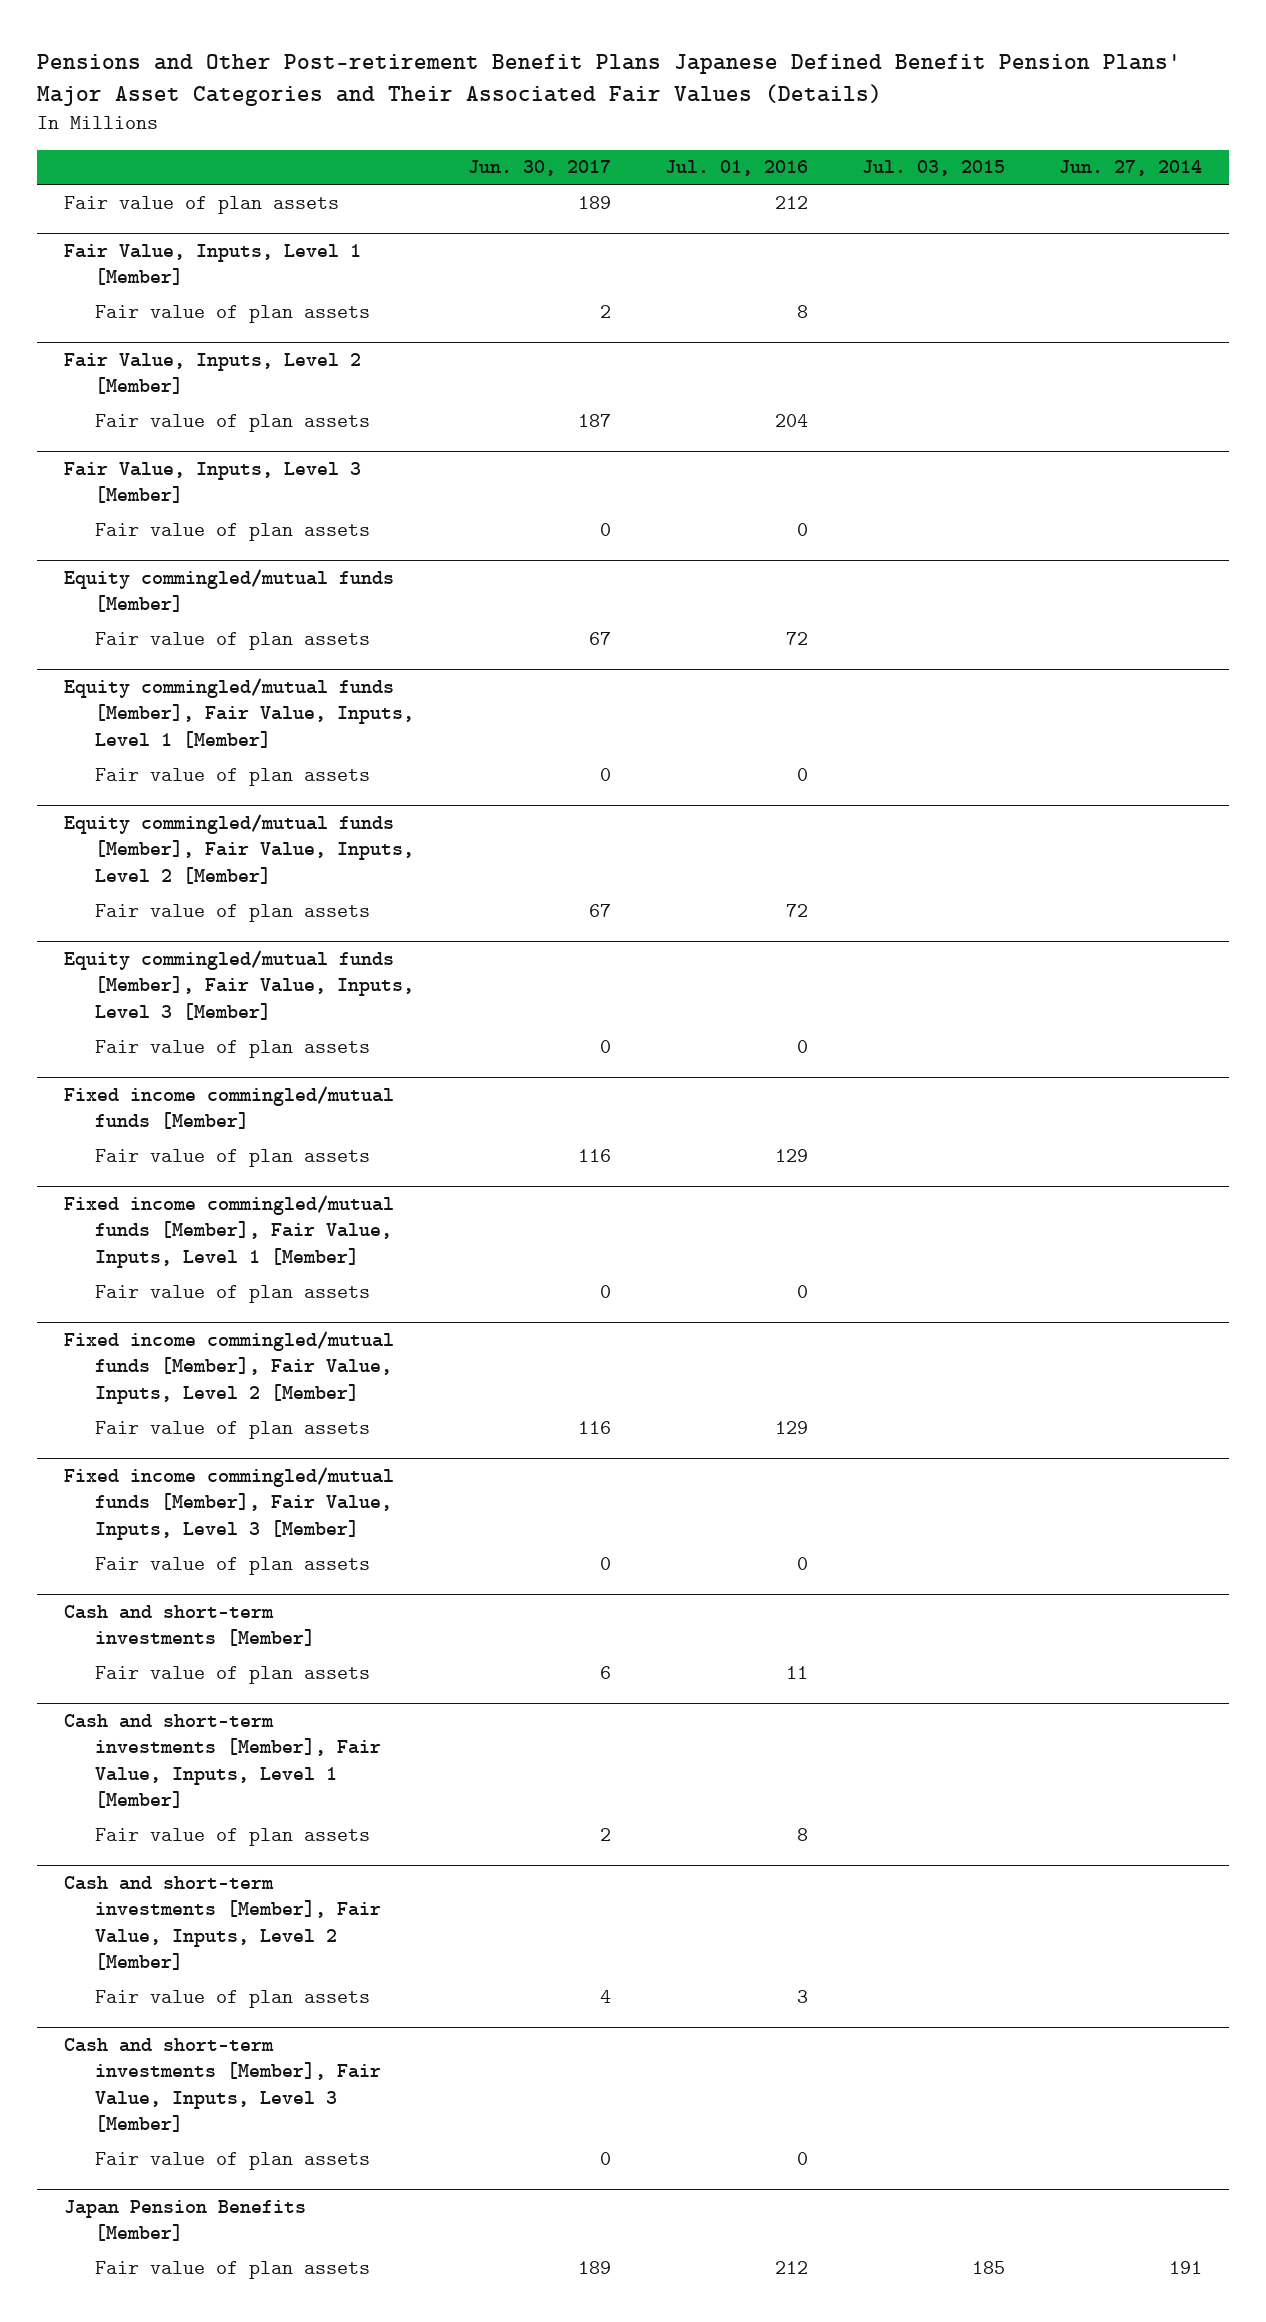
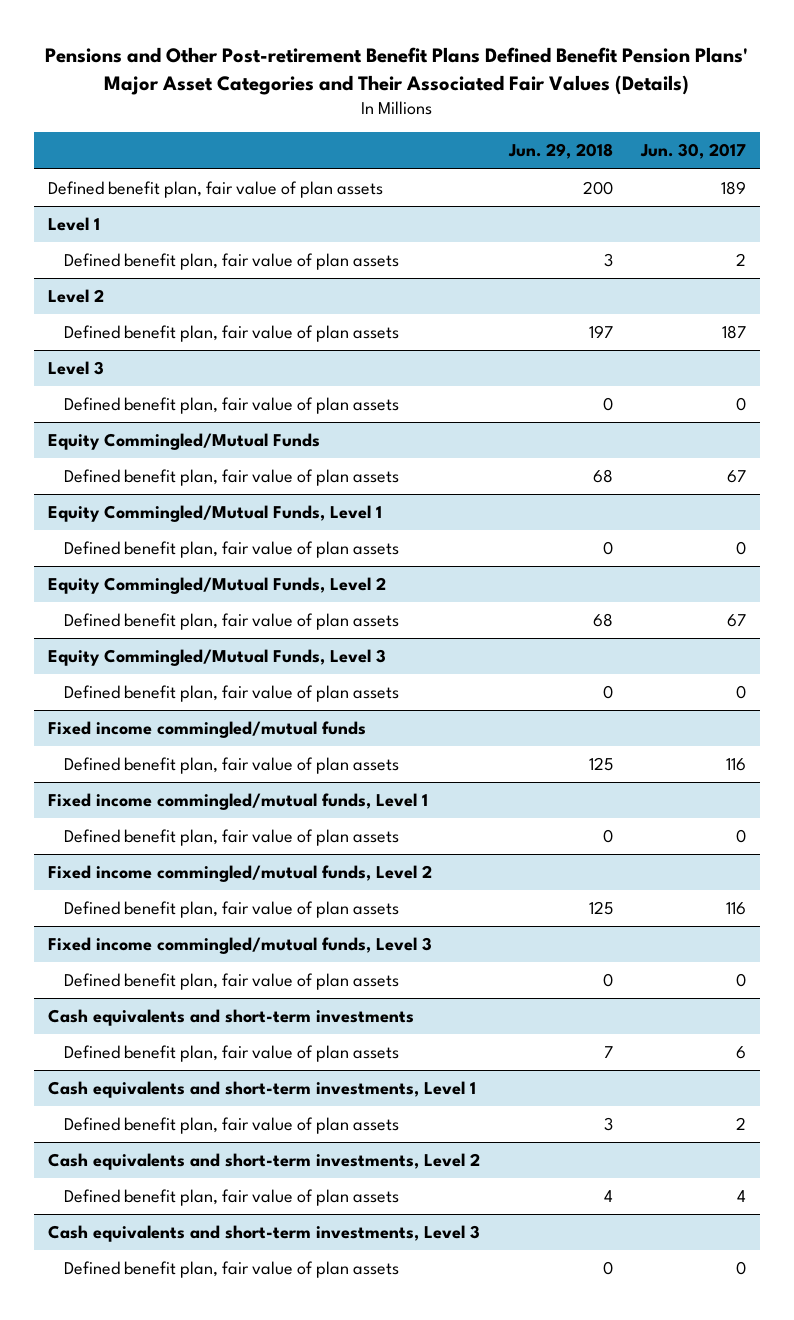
- Pensions and Other Post-retirement Benefit Plans Japanese Defined Benefit Pension Plans' Major Asset Categories and Their Associated Fair Values (Details)
+ Pensions and Other Post-retirement Benefit Plans Defined Benefit Pension Plans' Major Asset Categories and Their Associated Fair Values (Details)
- | Jun. 30, 2017 | Jul. 01, 2016 | Jul. 03, 2015 | Jun. 27, 2014
+ | Jun. 29, 2018 | Jun. 30, 2017
- Fair value of plan assets | 189 | 212 | |
- Fair Value, Inputs, Level 1 [Member]
- Fair value of plan assets | 2 | 8 | |
- Fair Value, Inputs, Level 2 [Member]
- Fair value of plan assets | 187 | 204 | |
- Fair Value, Inputs, Level 3 [Member]
- Fair value of plan assets | 0 | 0 | |
- Equity commingled/mutual funds [Member]
- Fair value of plan assets | 67 | 72 | |
- Equity commingled/mutual funds [Member], Fair Value, Inputs, Level 1 [Member]
- Fair value of plan assets | 0 | 0 | |
- Equity commingled/mutual funds [Member], Fair Value, Inputs, Level 2 [Member]
- Fair value of plan assets | 67 | 72 | |
- Equity commingled/mutual funds [Member], Fair Value, Inputs, Level 3 [Member]
- Fair value of plan assets | 0 | 0 | |
- Fixed income commingled/mutual funds [Member]
- Fair value of plan assets | 116 | 129 | |
- Fixed income commingled/mutual funds [Member], Fair Value, Inputs, Level 1 [Member]
- Fair value of plan assets | 0 | 0 | |
- Fixed income commingled/mutual funds [Member], Fair Value, Inputs, Level 2 [Member]
- Fair value of plan assets | 116 | 129 | |
- Fixed income commingled/mutual funds [Member], Fair Value, Inputs, Level 3 [Member]
- Fair value of plan assets | 0 | 0 | |
- Cash and short-term investments [Member]
- Fair value of plan assets | 6 | 11 | |
- Cash and short-term investments [Member], Fair Value, Inputs, Level 1 [Member]
- Fair value of plan assets | 2 | 8 | |
- Cash and short-term investments [Member], Fair Value, Inputs, Level 2 [Member]
- Fair value of plan assets | 4 | 3 | |
- Cash and short-term investments [Member], Fair Value, Inputs, Level 3 [Member]
- Fair value of plan assets | 0 | 0 | |
- Japan Pension Benefits [Member]
- Fair value of plan assets | 189 | 212 | 185 | 191
+ Defined benefit plan, fair value of plan assets | 200 | 189
+ Level 1
+ Defined benefit plan, fair value of plan assets | 3 | 2
+ Level 2
+ Defined benefit plan, fair value of plan assets | 197 | 187
+ Level 3
+ Defined benefit plan, fair value of plan assets | 0 | 0
+ Equity Commingled/Mutual Funds
+ Defined benefit plan, fair value of plan assets | 68 | 67
+ Equity Commingled/Mutual Funds, Level 1
+ Defined benefit plan, fair value of plan assets | 0 | 0
+ Equity Commingled/Mutual Funds, Level 2
+ Defined benefit plan, fair value of plan assets | 68 | 67
+ Equity Commingled/Mutual Funds, Level 3
+ Defined benefit plan, fair value of plan assets | 0 | 0
+ Fixed income commingled/mutual funds
+ Defined benefit plan, fair value of plan assets | 125 | 116
+ Fixed income commingled/mutual funds, Level 1
+ Defined benefit plan, fair value of plan assets | 0 | 0
+ Fixed income commingled/mutual funds, Level 2
+ Defined benefit plan, fair value of plan assets | 125 | 116
+ Fixed income commingled/mutual funds, Level 3
+ Defined benefit plan, fair value of plan assets | 0 | 0
+ Cash equivalents and short-term investments
+ Defined benefit plan, fair value of plan assets | 7 | 6
+ Cash equivalents and short-term investments, Level 1
+ Defined benefit plan, fair value of plan assets | 3 | 2
+ Cash equivalents and short-term investments, Level 2
+ Defined benefit plan, fair value of plan assets | 4 | 4
+ Cash equivalents and short-term investments, Level 3
+ Defined benefit plan, fair value of plan assets | 0 | 0

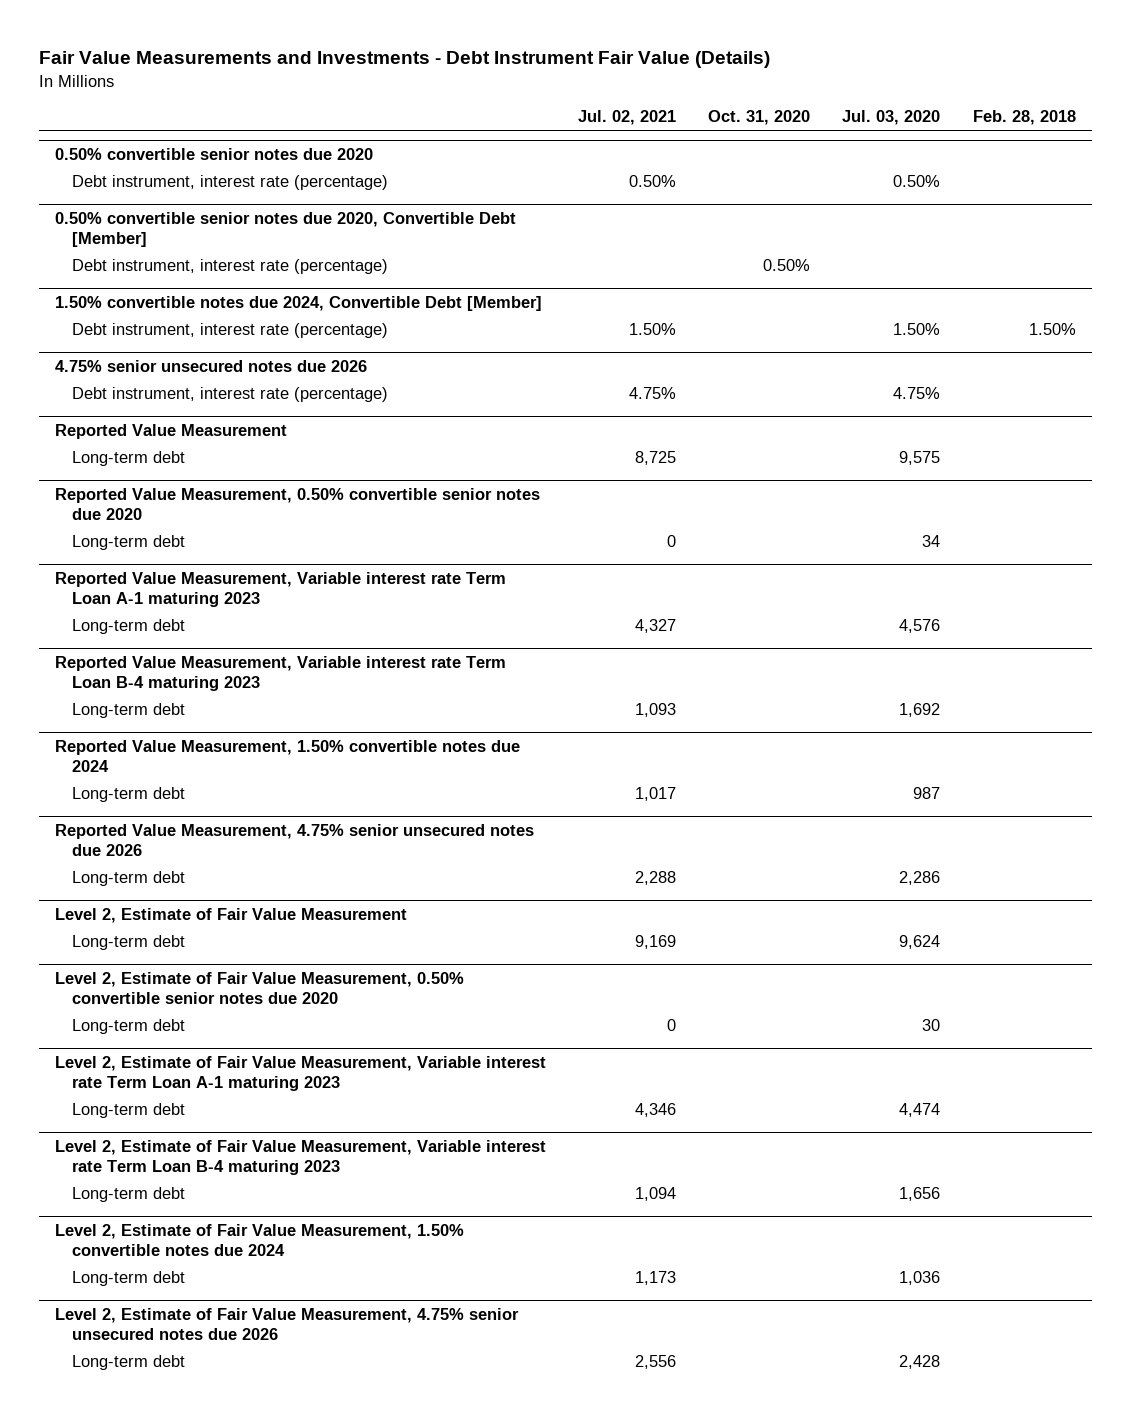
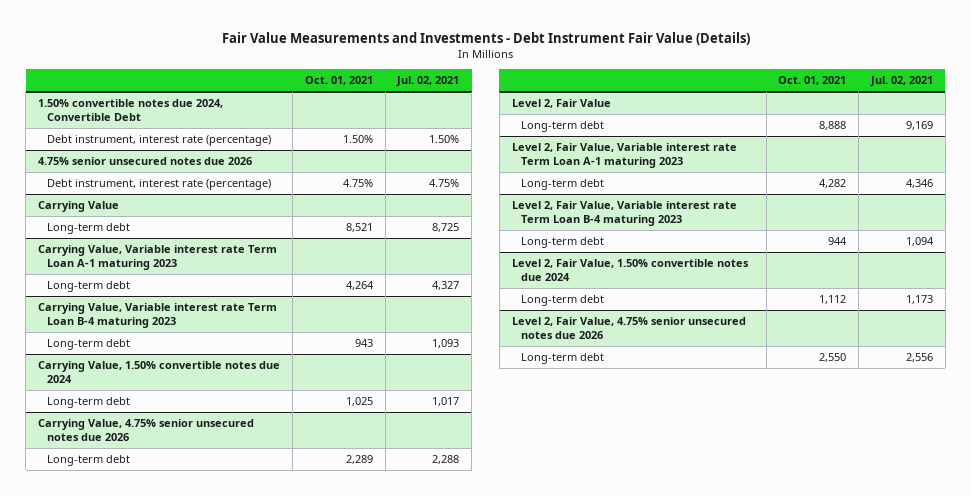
- | Jul. 02, 2021 | Oct. 31, 2020 | Jul. 03, 2020 | Feb. 28, 2018
+ | Oct. 01, 2021 | Jul. 02, 2021
- 0.50% convertible senior notes due 2020
- Debt instrument, interest rate (percentage) | 0.50% | | 0.50% |
- 0.50% convertible senior notes due 2020, Convertible Debt [Member]
- Debt instrument, interest rate (percentage) | | 0.50% | |
- 1.50% convertible notes due 2024, Convertible Debt [Member]
+ 1.50% convertible notes due 2024, Convertible Debt
- Reported Value Measurement
+ Carrying Value
- Reported Value Measurement, 0.50% convertible senior notes due 2020
- Long-term debt | 0 | | 34 |
- Reported Value Measurement, Variable interest rate Term Loan A-1 maturing 2023
+ Carrying Value, Variable interest rate Term Loan A-1 maturing 2023
- Reported Value Measurement, Variable interest rate Term Loan B-4 maturing 2023
+ Carrying Value, Variable interest rate Term Loan B-4 maturing 2023
- Reported Value Measurement, 1.50% convertible notes due 2024
+ Carrying Value, 1.50% convertible notes due 2024
- Reported Value Measurement, 4.75% senior unsecured notes due 2026
+ Carrying Value, 4.75% senior unsecured notes due 2026
- Level 2, Estimate of Fair Value Measurement
+ Level 2, Fair Value
- Level 2, Estimate of Fair Value Measurement, 0.50% convertible senior notes due 2020
- Long-term debt | 0 | | 30 |
- Level 2, Estimate of Fair Value Measurement, Variable interest rate Term Loan A-1 maturing 2023
+ Level 2, Fair Value, Variable interest rate Term Loan A-1 maturing 2023
- Level 2, Estimate of Fair Value Measurement, Variable interest rate Term Loan B-4 maturing 2023
+ Level 2, Fair Value, Variable interest rate Term Loan B-4 maturing 2023
- Level 2, Estimate of Fair Value Measurement, 1.50% convertible notes due 2024
+ Level 2, Fair Value, 1.50% convertible notes due 2024
- Level 2, Estimate of Fair Value Measurement, 4.75% senior unsecured notes due 2026
+ Level 2, Fair Value, 4.75% senior unsecured notes due 2026

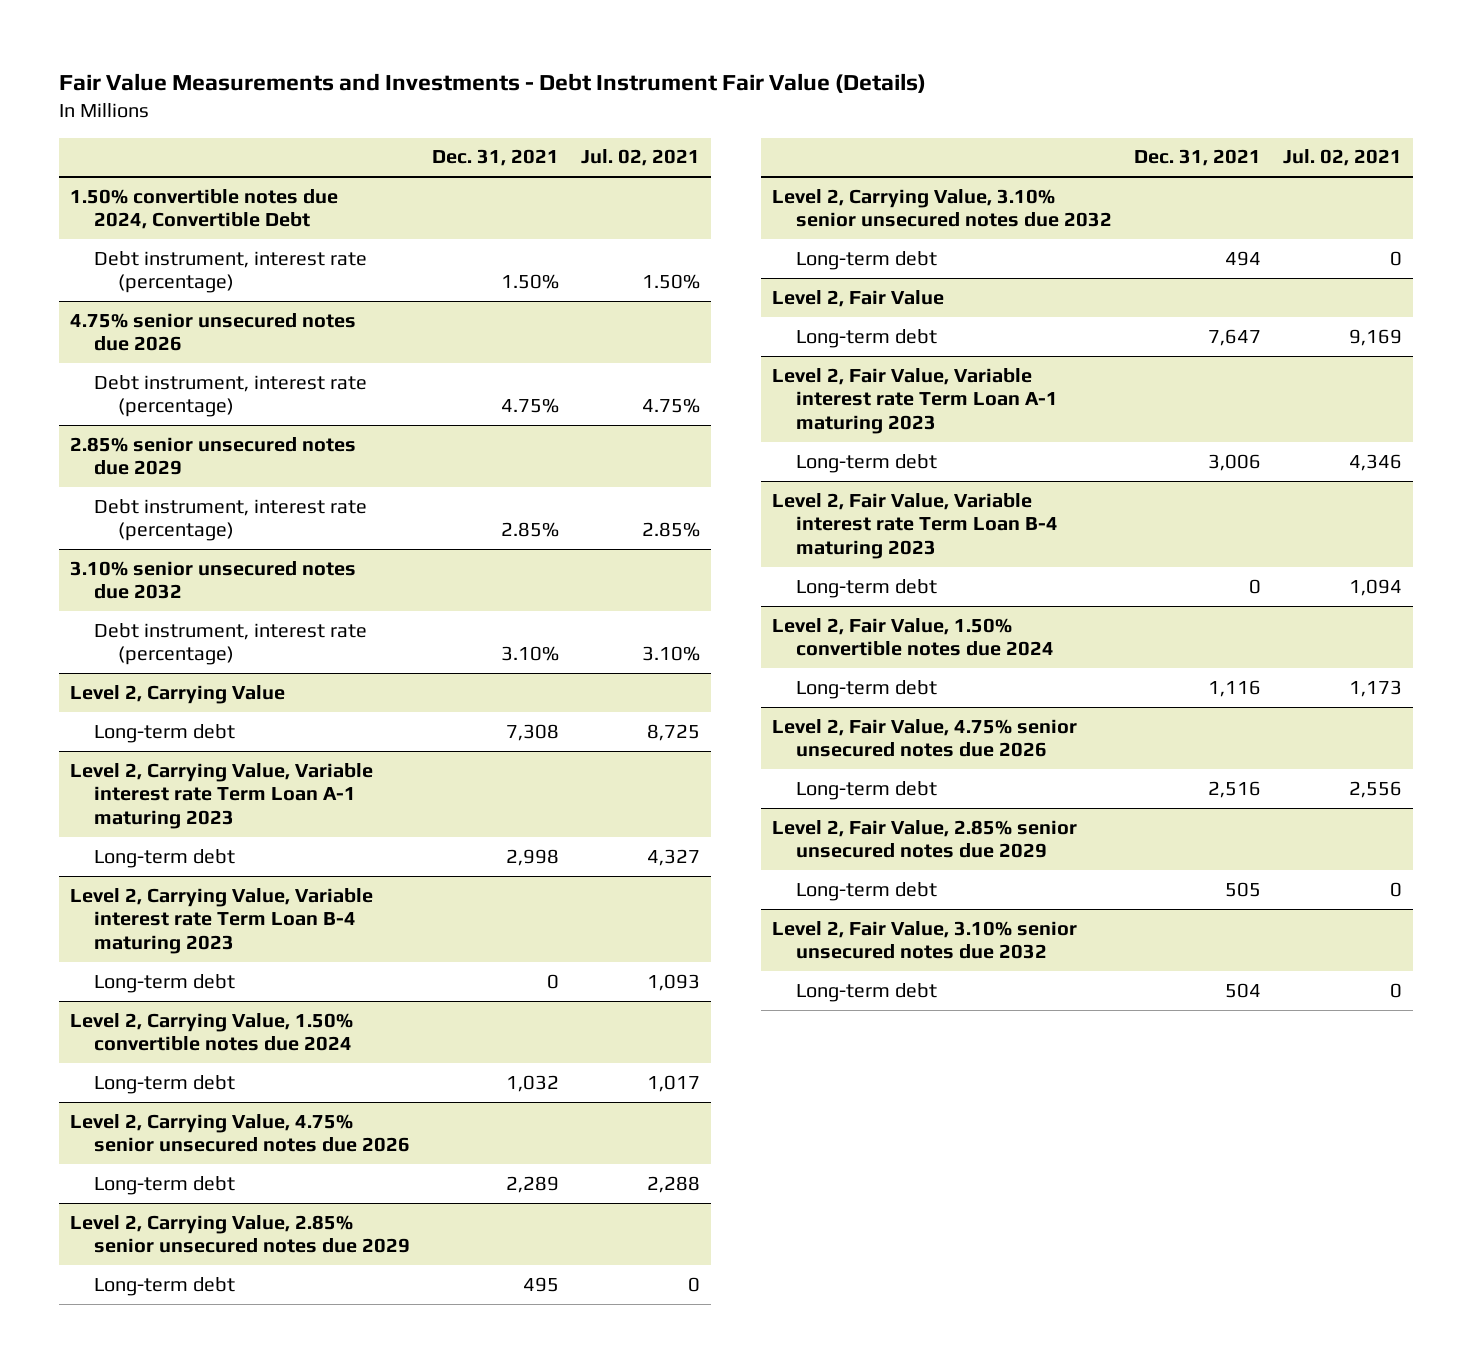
- | Oct. 01, 2021 | Jul. 02, 2021
+ | Dec. 31, 2021 | Jul. 02, 2021
- Carrying Value
+ 2.85% senior unsecured notes due 2029
+ Debt instrument, interest rate (percentage) | 2.85% | 2.85%
+ 3.10% senior unsecured notes due 2032
+ Debt instrument, interest rate (percentage) | 3.10% | 3.10%
+ Level 2, Carrying Value
- Carrying Value, Variable interest rate Term Loan A-1 maturing 2023
+ Level 2, Carrying Value, Variable interest rate Term Loan A-1 maturing 2023
- Carrying Value, Variable interest rate Term Loan B-4 maturing 2023
+ Level 2, Carrying Value, Variable interest rate Term Loan B-4 maturing 2023
- Carrying Value, 1.50% convertible notes due 2024
+ Level 2, Carrying Value, 1.50% convertible notes due 2024
- Carrying Value, 4.75% senior unsecured notes due 2026
+ Level 2, Carrying Value, 4.75% senior unsecured notes due 2026
+ Level 2, Carrying Value, 2.85% senior unsecured notes due 2029
+ Long-term debt | 495 | 0
+ Level 2, Carrying Value, 3.10% senior unsecured notes due 2032
+ Long-term debt | 494 | 0
+ Level 2, Fair Value, 2.85% senior unsecured notes due 2029
+ Long-term debt | 505 | 0
+ Level 2, Fair Value, 3.10% senior unsecured notes due 2032
+ Long-term debt | 504 | 0

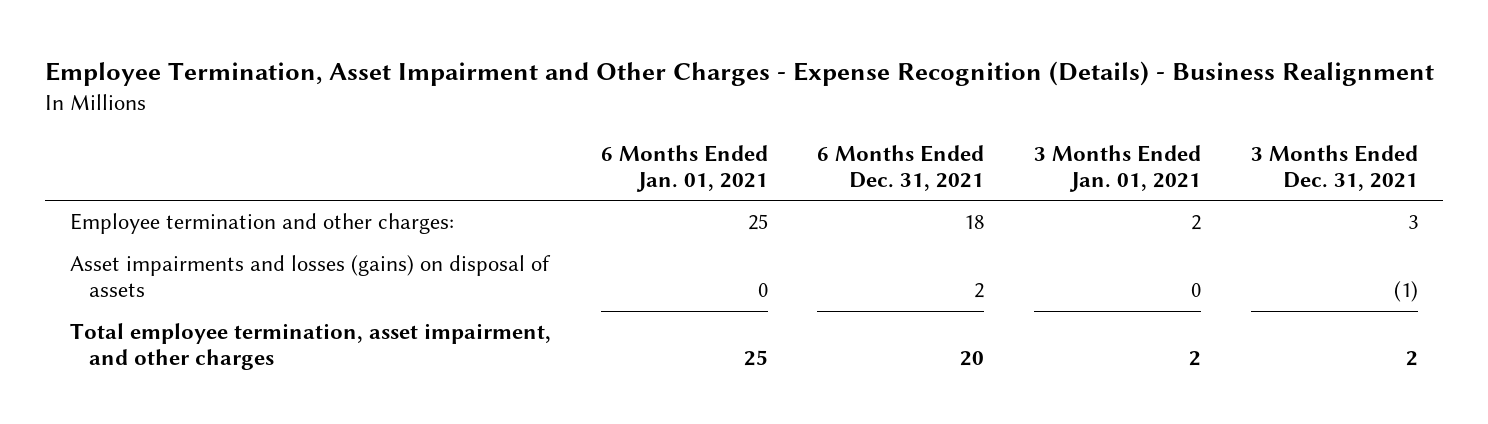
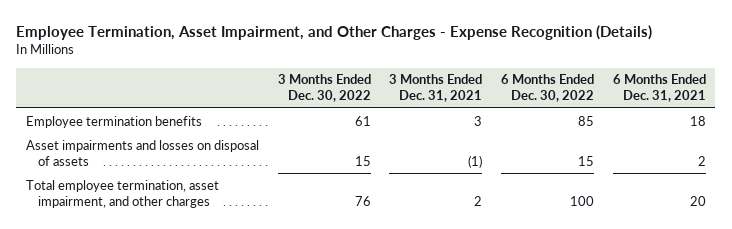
- Employee Termination, Asset Impairment and Other Charges - Expense Recognition (Details) - Business Realignment
+ Employee Termination, Asset Impairment, and Other Charges - Expense Recognition (Details)
- | 6 Months Ended Jan. 01, 2021 | 6 Months Ended Dec. 31, 2021 | 3 Months Ended Jan. 01, 2021 | 3 Months Ended Dec. 31, 2021
+ | 3 Months Ended Dec. 30, 2022 | 3 Months Ended Dec. 31, 2021 | 6 Months Ended Dec. 30, 2022 | 6 Months Ended Dec. 31, 2021
- Employee termination and other charges: | 25 | 18 | 2 | 3
- Asset impairments and losses (gains) on disposal of assets | 0 | 2 | 0 | (1)
+ Employee termination benefits | 61 | 3 | 85 | 18
+ Asset impairments and losses on disposal of assets | 15 | (1) | 15 | 2

